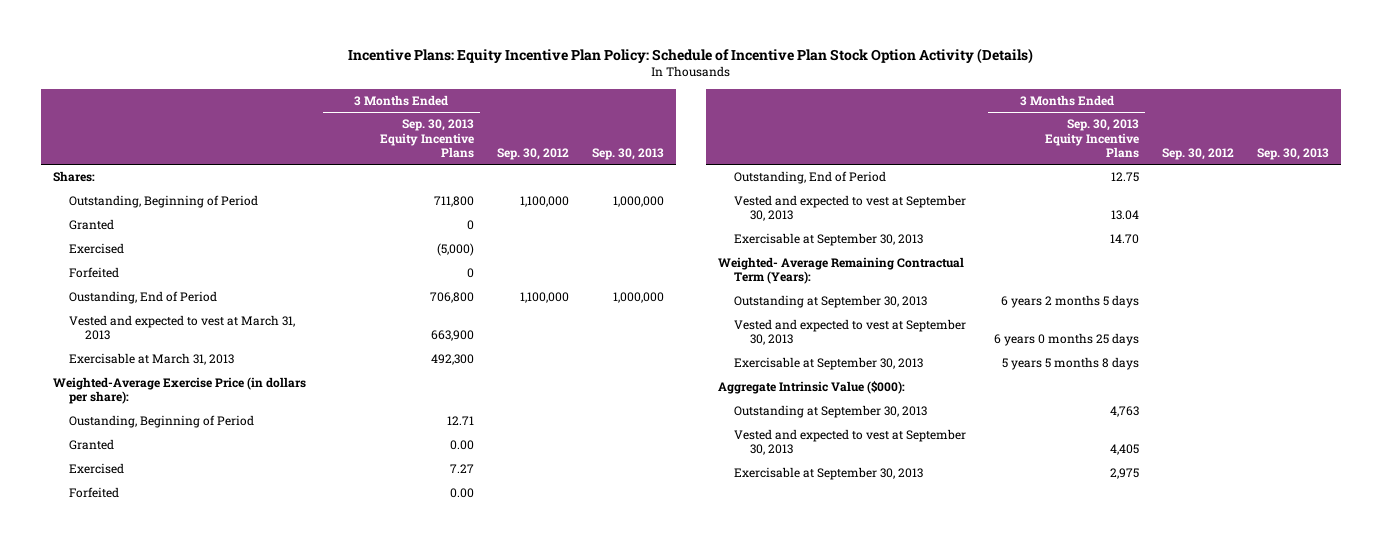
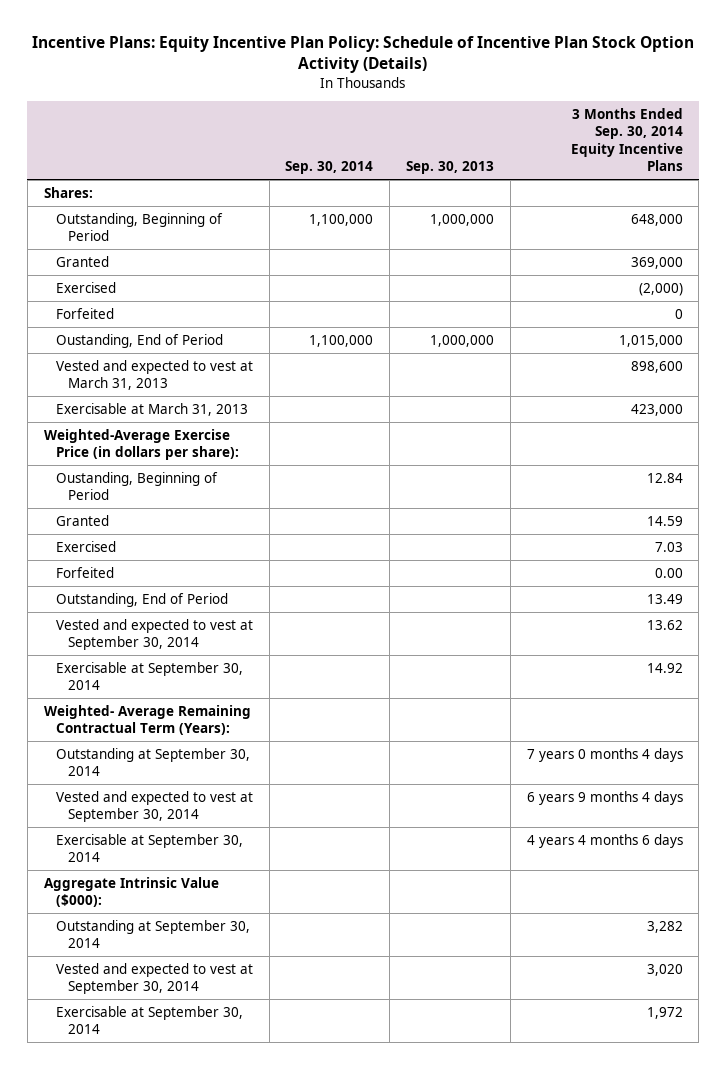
- | 3 Months Ended Sep. 30, 2013 Equity Incentive Plans | Sep. 30, 2012 | Sep. 30, 2013
+ | Sep. 30, 2014 | Sep. 30, 2013 | 3 Months Ended Sep. 30, 2014 Equity Incentive Plans
- Vested and expected to vest at September 30, 2013 | 13.04 | |
- Exercisable at September 30, 2013 | 14.70 | |
+ Vested and expected to vest at September 30, 2014 | | | 13.62
+ Exercisable at September 30, 2014 | | | 14.92
- Outstanding at September 30, 2013 | 6 years 2 months 5 days | |
- Vested and expected to vest at September 30, 2013 | 6 years 0 months 25 days | |
- Exercisable at September 30, 2013 | 5 years 5 months 8 days | |
+ Outstanding at September 30, 2014 | | | 7 years 0 months 4 days
+ Vested and expected to vest at September 30, 2014 | | | 6 years 9 months 4 days
+ Exercisable at September 30, 2014 | | | 4 years 4 months 6 days
- Outstanding at September 30, 2013 | 4,763 | |
- Vested and expected to vest at September 30, 2013 | 4,405 | |
- Exercisable at September 30, 2013 | 2,975 | |
+ Outstanding at September 30, 2014 | | | 3,282
+ Vested and expected to vest at September 30, 2014 | | | 3,020
+ Exercisable at September 30, 2014 | | | 1,972

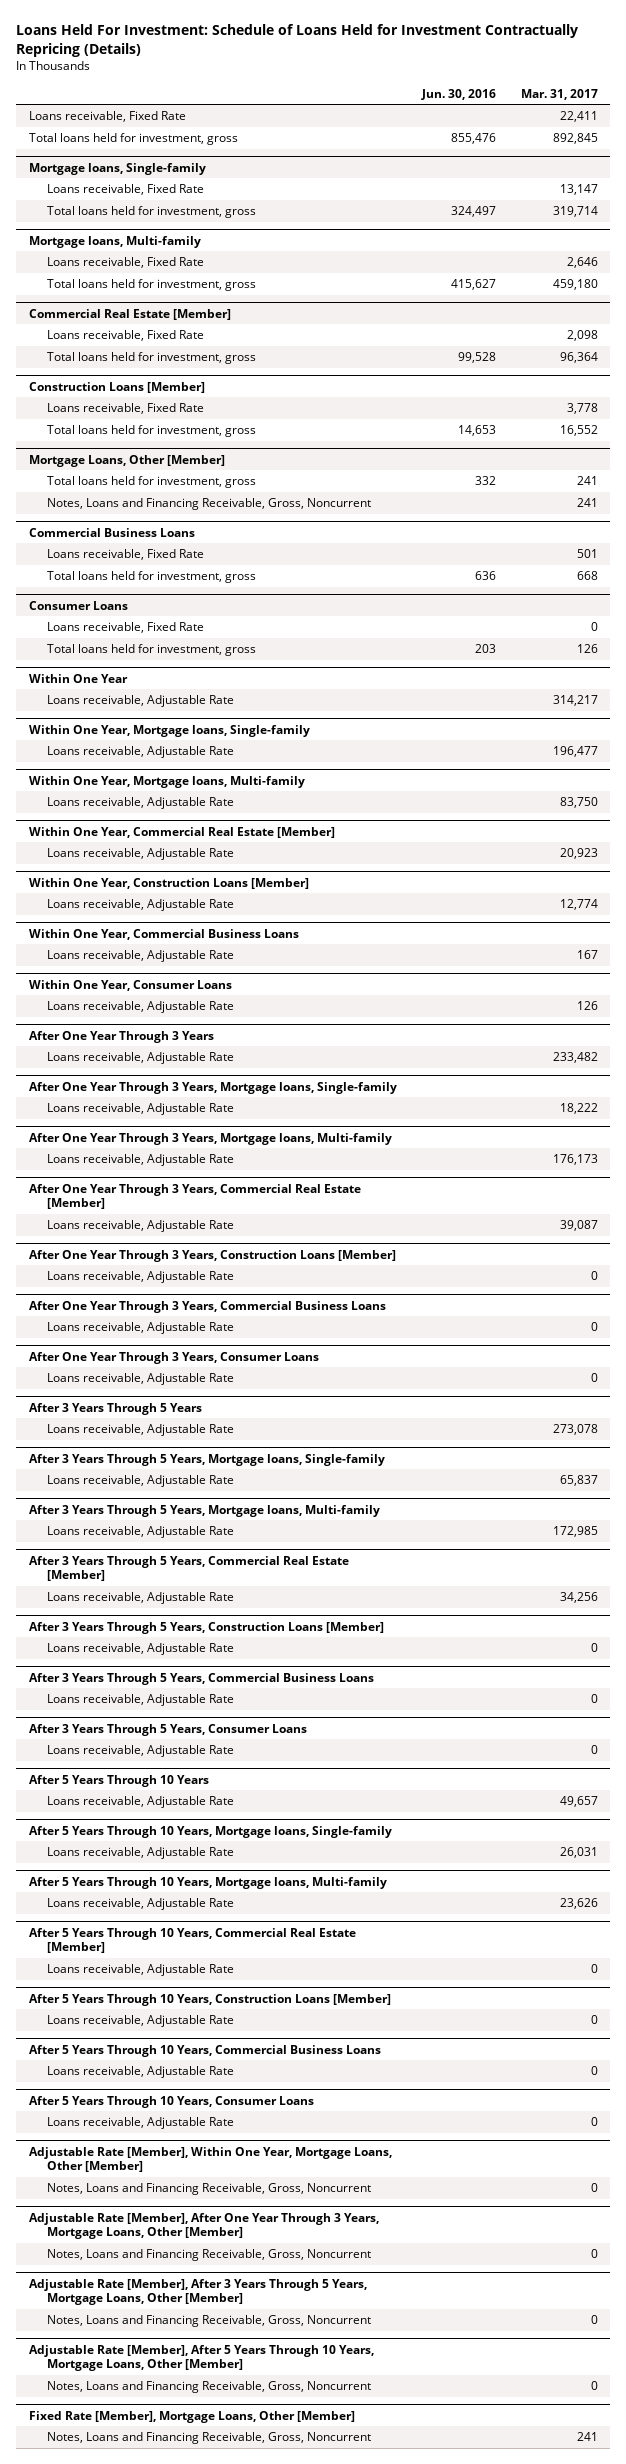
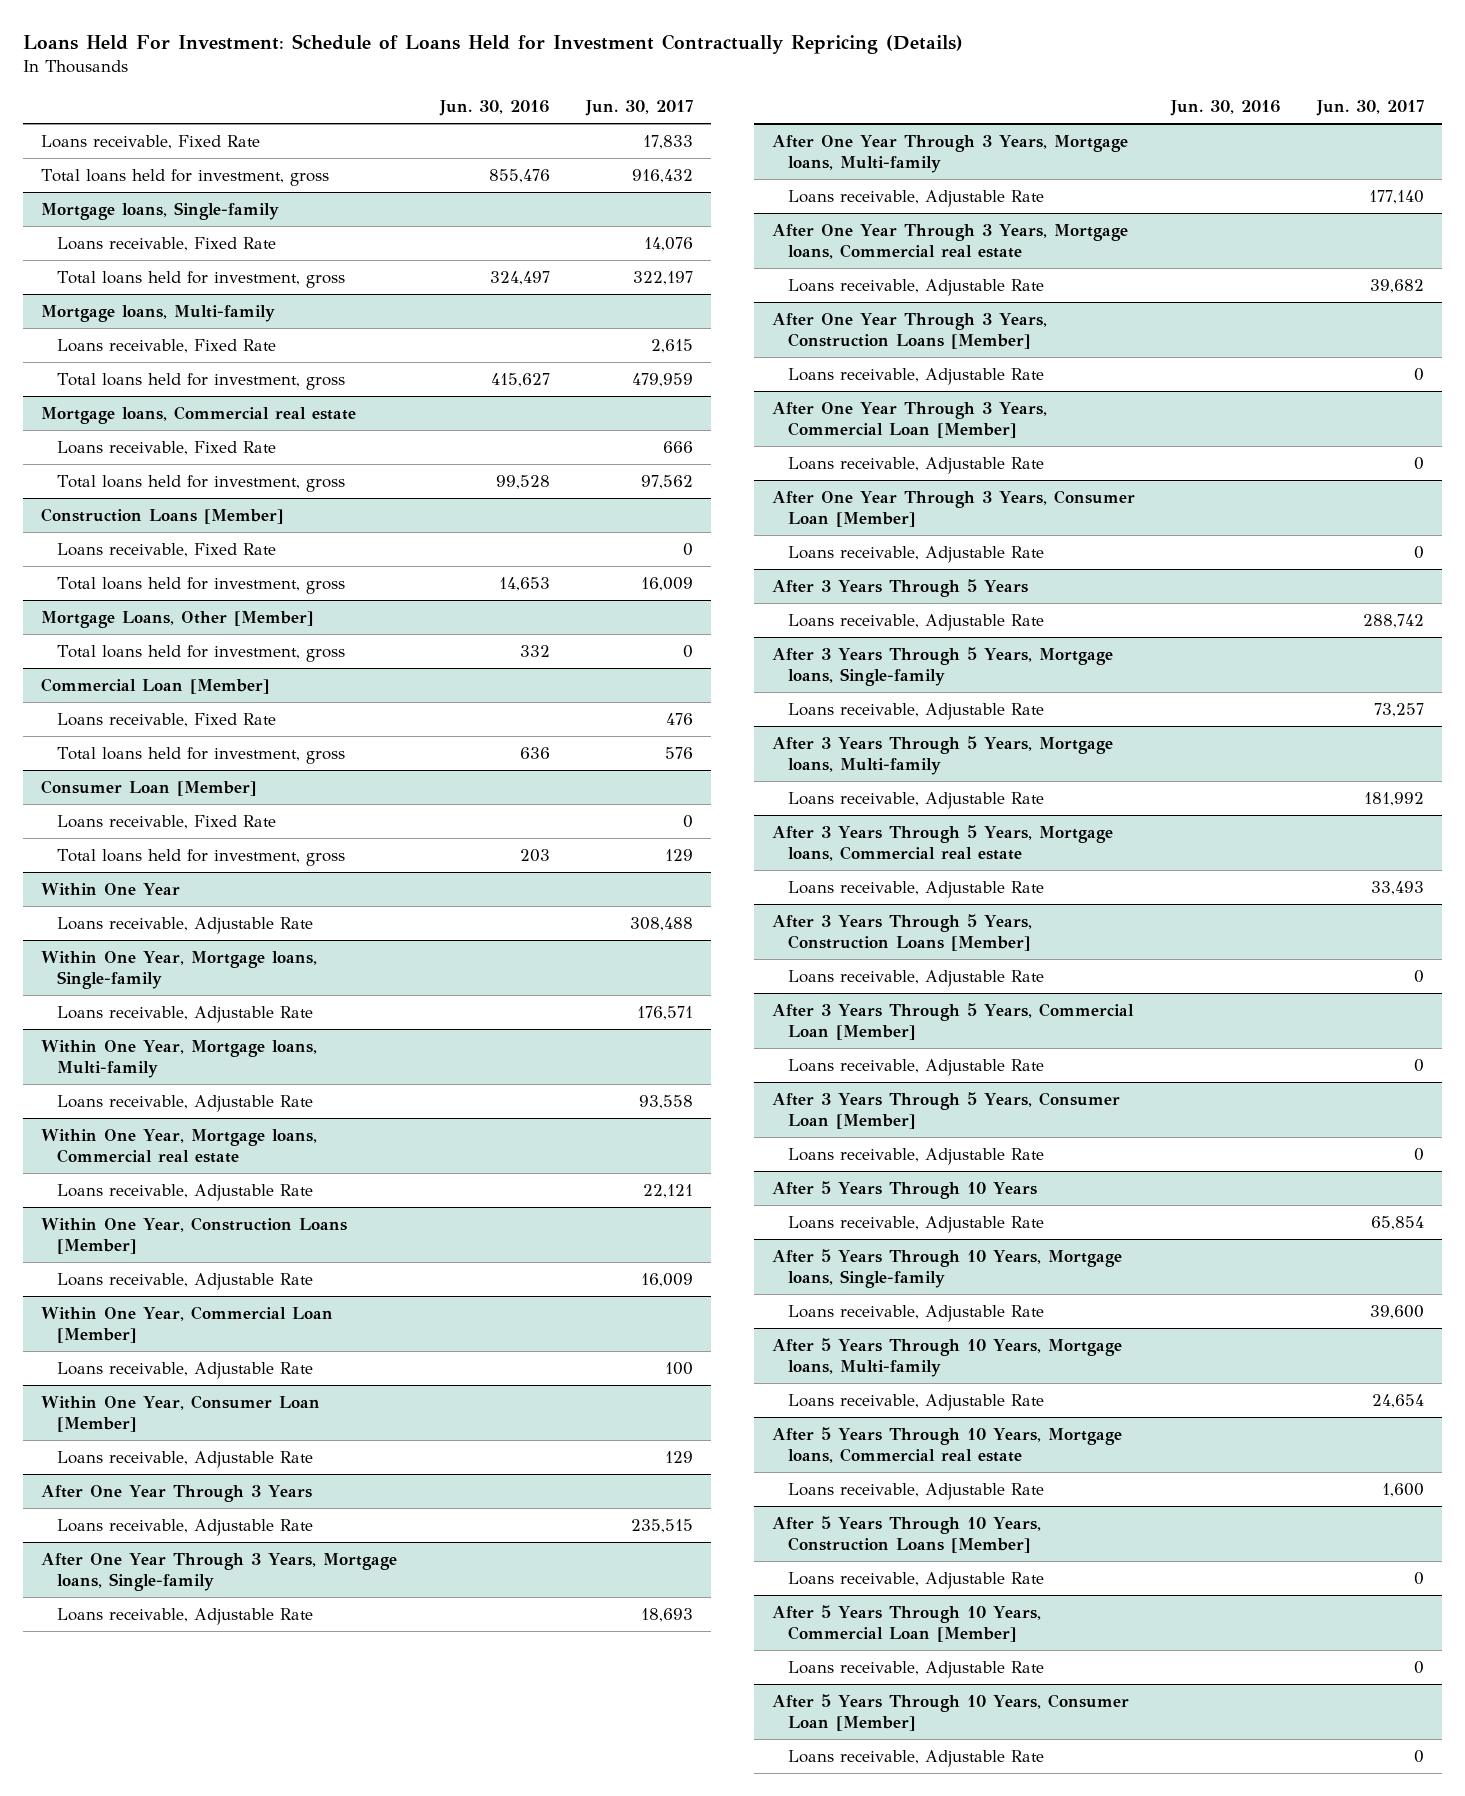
- | Jun. 30, 2016 | Mar. 31, 2017
+ | Jun. 30, 2016 | Jun. 30, 2017
- Commercial Real Estate [Member]
+ Mortgage loans, Commercial real estate
@ Mortgage Loans, Other [Member]
- Notes, Loans and Financing Receivable, Gross, Noncurrent | | 241
- Commercial Business Loans
+ Commercial Loan [Member]
- Consumer Loans
+ Consumer Loan [Member]
- Within One Year, Commercial Real Estate [Member]
+ Within One Year, Mortgage loans, Commercial real estate
- Within One Year, Commercial Business Loans
+ Within One Year, Commercial Loan [Member]
- Within One Year, Consumer Loans
+ Within One Year, Consumer Loan [Member]
- After One Year Through 3 Years, Commercial Real Estate [Member]
+ After One Year Through 3 Years, Mortgage loans, Commercial real estate
- After One Year Through 3 Years, Commercial Business Loans
+ After One Year Through 3 Years, Commercial Loan [Member]
- After One Year Through 3 Years, Consumer Loans
+ After One Year Through 3 Years, Consumer Loan [Member]
- After 3 Years Through 5 Years, Commercial Real Estate [Member]
+ After 3 Years Through 5 Years, Mortgage loans, Commercial real estate
- After 3 Years Through 5 Years, Commercial Business Loans
+ After 3 Years Through 5 Years, Commercial Loan [Member]
- After 3 Years Through 5 Years, Consumer Loans
+ After 3 Years Through 5 Years, Consumer Loan [Member]
- After 5 Years Through 10 Years, Commercial Real Estate [Member]
+ After 5 Years Through 10 Years, Mortgage loans, Commercial real estate
- After 5 Years Through 10 Years, Commercial Business Loans
+ After 5 Years Through 10 Years, Commercial Loan [Member]
- After 5 Years Through 10 Years, Consumer Loans
+ After 5 Years Through 10 Years, Consumer Loan [Member]
- Adjustable Rate [Member], Within One Year, Mortgage Loans, Other [Member]
- Notes, Loans and Financing Receivable, Gross, Noncurrent | | 0
- Adjustable Rate [Member], After One Year Through 3 Years, Mortgage Loans, Other [Member]
- Notes, Loans and Financing Receivable, Gross, Noncurrent | | 0
- Adjustable Rate [Member], After 3 Years Through 5 Years, Mortgage Loans, Other [Member]
- Notes, Loans and Financing Receivable, Gross, Noncurrent | | 0
- Adjustable Rate [Member], After 5 Years Through 10 Years, Mortgage Loans, Other [Member]
- Notes, Loans and Financing Receivable, Gross, Noncurrent | | 0
- Fixed Rate [Member], Mortgage Loans, Other [Member]
- Notes, Loans and Financing Receivable, Gross, Noncurrent | | 241

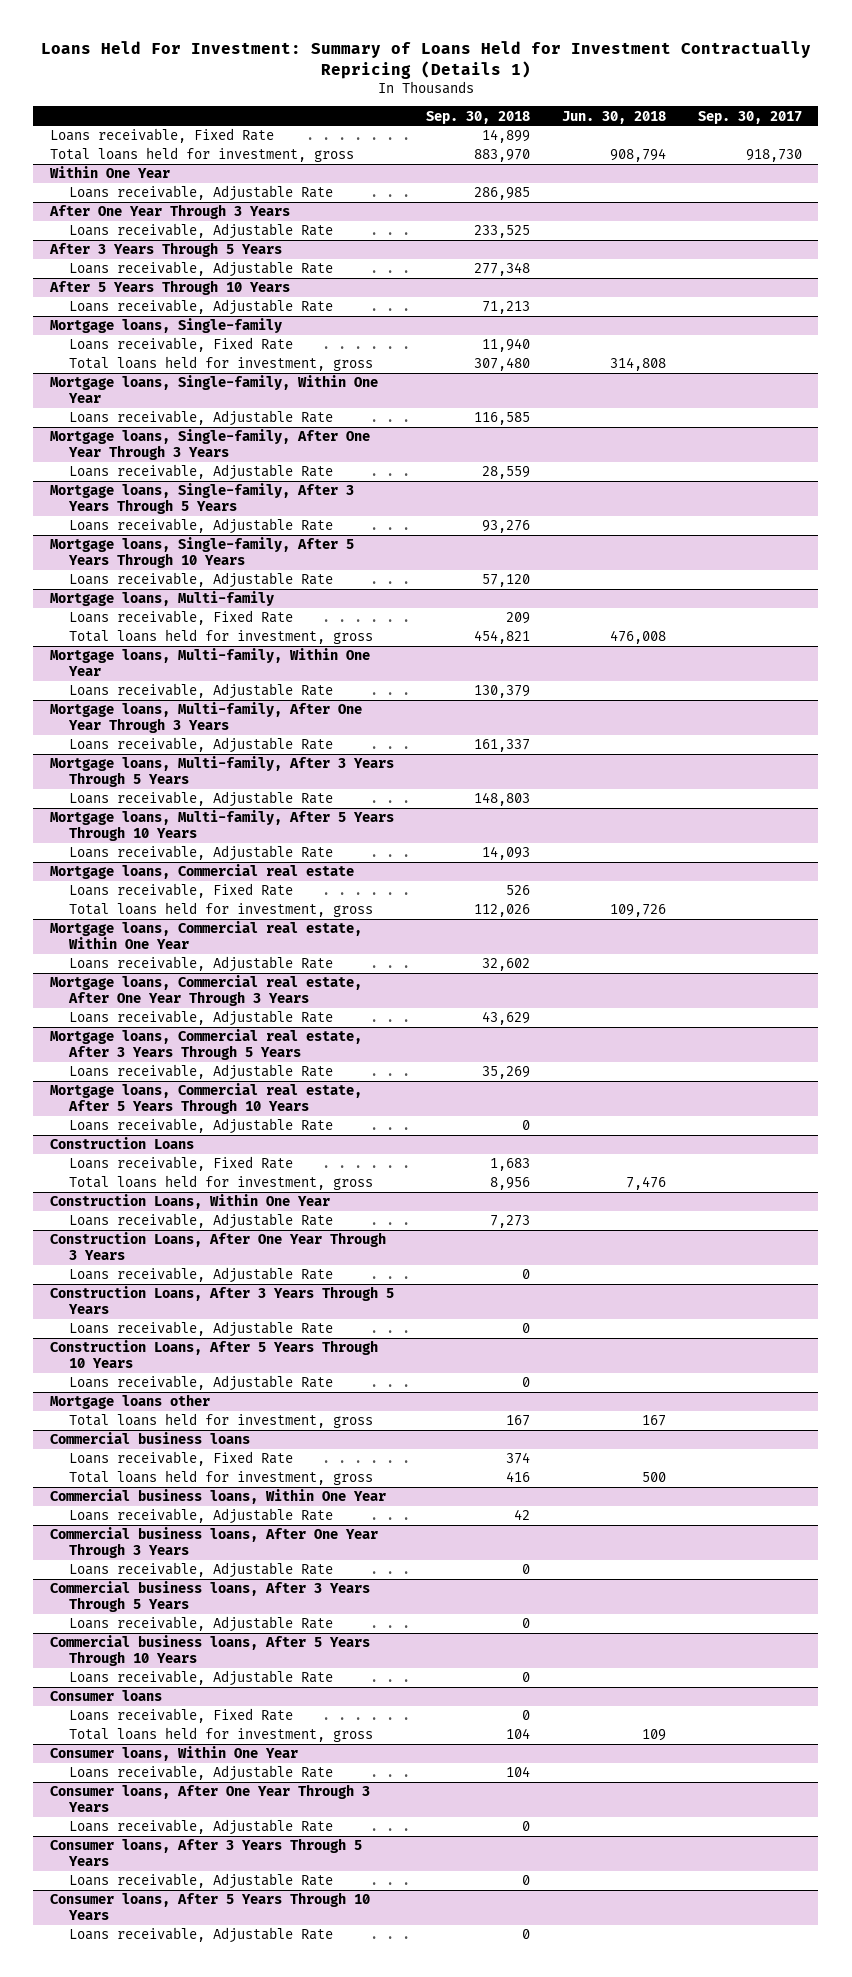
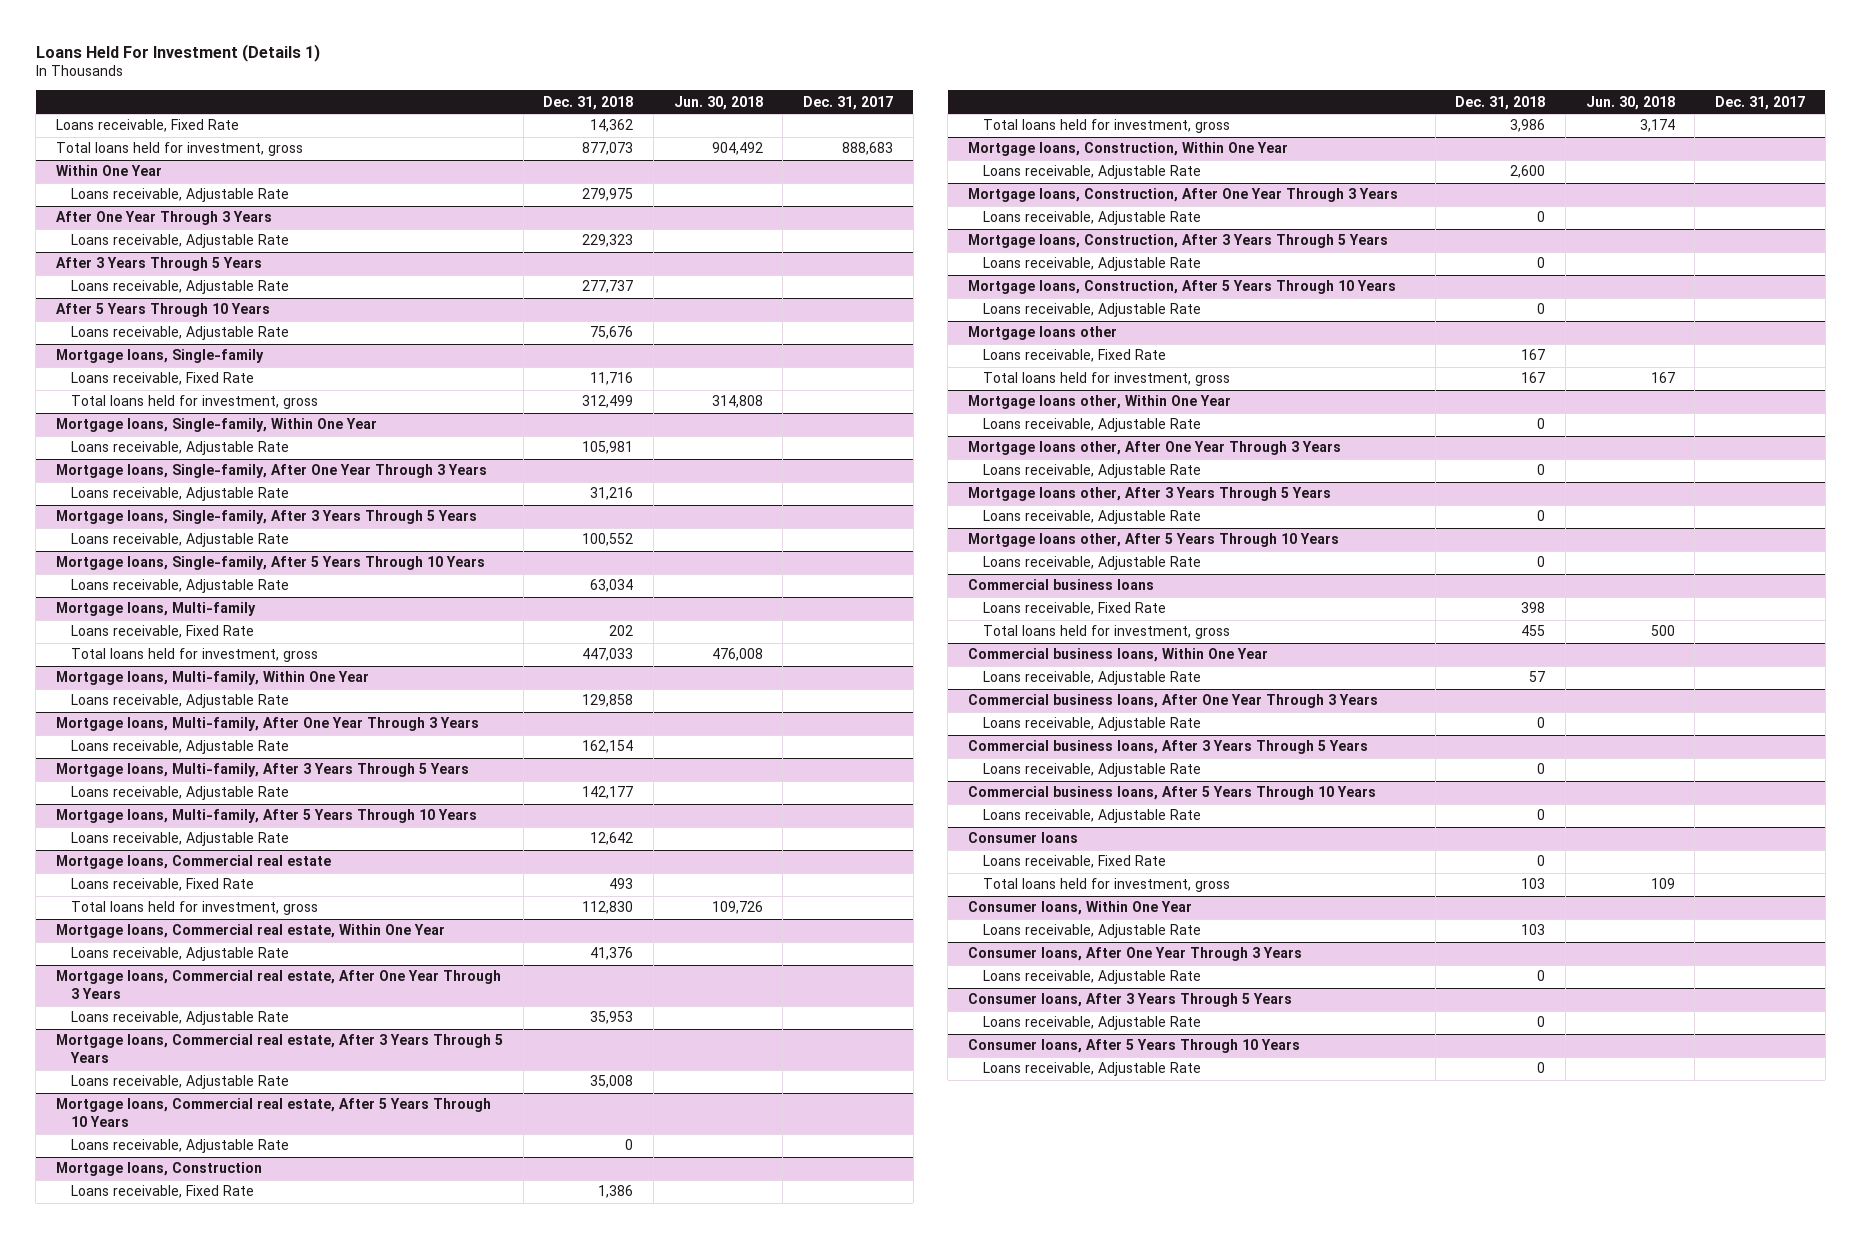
- Loans Held For Investment: Summary of Loans Held for Investment Contractually Repricing (Details 1)
+ Loans Held For Investment (Details 1)
- | Sep. 30, 2018 | Jun. 30, 2018 | Sep. 30, 2017
+ | Dec. 31, 2018 | Jun. 30, 2018 | Dec. 31, 2017
- Total loans held for investment, gross | 883,970 | 908,794 | 918,730
+ Total loans held for investment, gross | 877,073 | 904,492 | 888,683
- Construction Loans
+ Mortgage loans, Construction
- Total loans held for investment, gross | 8,956 | 7,476 |
- Construction Loans, Within One Year
+ Total loans held for investment, gross | 3,986 | 3,174 |
+ Mortgage loans, Construction, Within One Year
- Construction Loans, After One Year Through 3 Years
+ Mortgage loans, Construction, After One Year Through 3 Years
- Construction Loans, After 3 Years Through 5 Years
+ Mortgage loans, Construction, After 3 Years Through 5 Years
- Construction Loans, After 5 Years Through 10 Years
+ Mortgage loans, Construction, After 5 Years Through 10 Years
@ Mortgage loans other
+ Loans receivable, Fixed Rate | 167 | |
+ Mortgage loans other, Within One Year
+ Loans receivable, Adjustable Rate | 0 | |
+ Mortgage loans other, After One Year Through 3 Years
+ Loans receivable, Adjustable Rate | 0 | |
+ Mortgage loans other, After 3 Years Through 5 Years
+ Loans receivable, Adjustable Rate | 0 | |
+ Mortgage loans other, After 5 Years Through 10 Years
+ Loans receivable, Adjustable Rate | 0 | |

